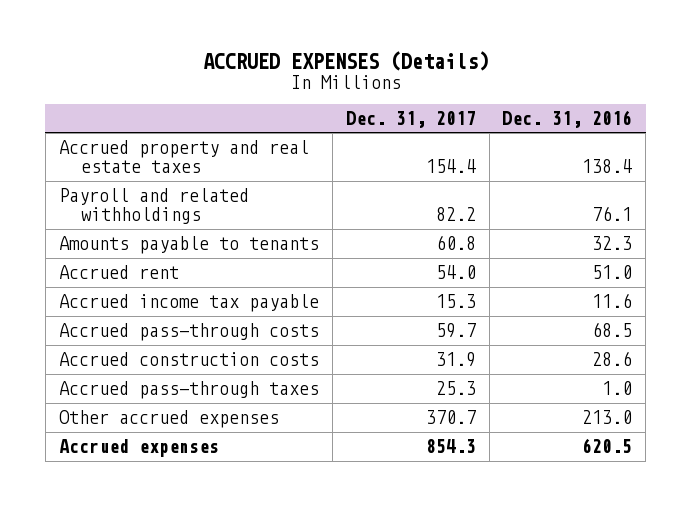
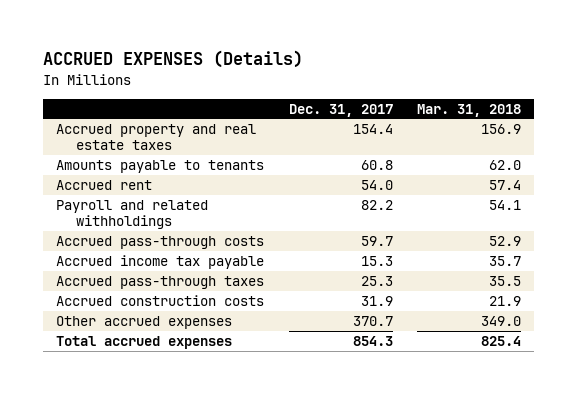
- | Dec. 31, 2017 | Dec. 31, 2016
+ | Dec. 31, 2017 | Mar. 31, 2018
moved down: Payroll and related withholdings | 82.2 | 54.1
moved down: Accrued income tax payable | 15.3 | 35.7
moved down: Accrued construction costs | 31.9 | 21.9
- Accrued expenses | 854.3 | 620.5
+ Total accrued expenses | 854.3 | 825.4

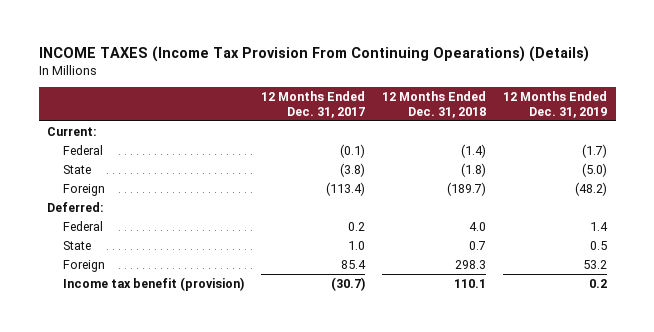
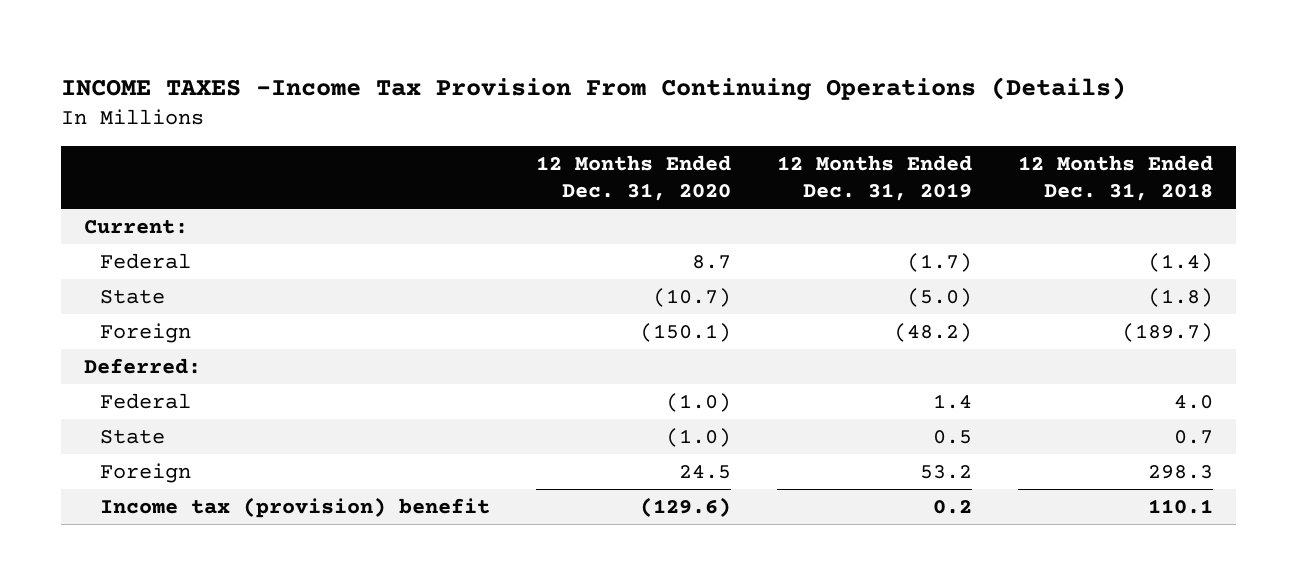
- INCOME TAXES (Income Tax Provision From Continuing Opearations) (Details)
+ INCOME TAXES -Income Tax Provision From Continuing Operations (Details)
- | 12 Months Ended Dec. 31, 2017 | 12 Months Ended Dec. 31, 2018 | 12 Months Ended Dec. 31, 2019
+ | 12 Months Ended Dec. 31, 2020 | 12 Months Ended Dec. 31, 2019 | 12 Months Ended Dec. 31, 2018
- Income tax benefit (provision) | (30.7) | 110.1 | 0.2
+ Income tax (provision) benefit | (129.6) | 0.2 | 110.1

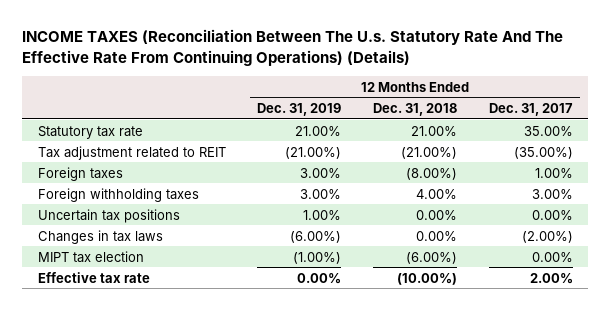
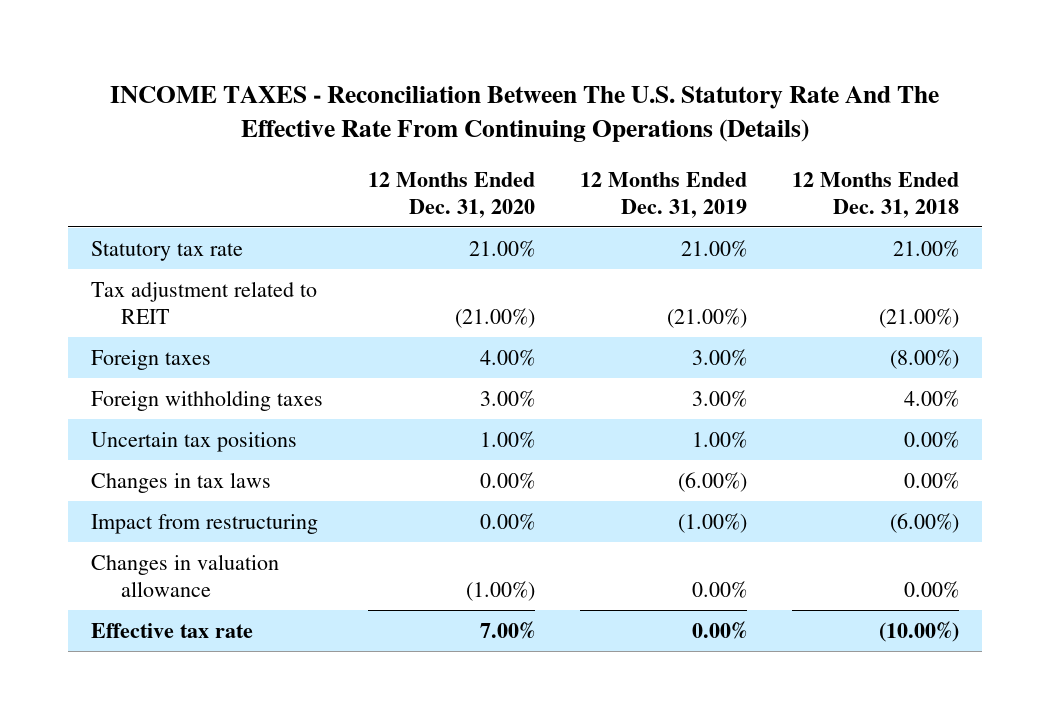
- INCOME TAXES (Reconciliation Between The U.s. Statutory Rate And The Effective Rate From Continuing Operations) (Details)
+ INCOME TAXES - Reconciliation Between The U.S. Statutory Rate And The Effective Rate From Continuing Operations (Details)
- | 12 Months Ended Dec. 31, 2019 | 12 Months Ended Dec. 31, 2018 | 12 Months Ended Dec. 31, 2017
+ | 12 Months Ended Dec. 31, 2020 | 12 Months Ended Dec. 31, 2019 | 12 Months Ended Dec. 31, 2018
- MIPT tax election | (1.00%) | (6.00%) | 0.00%
+ Impact from restructuring | 0.00% | (1.00%) | (6.00%)
+ Changes in valuation allowance | (1.00%) | 0.00% | 0.00%

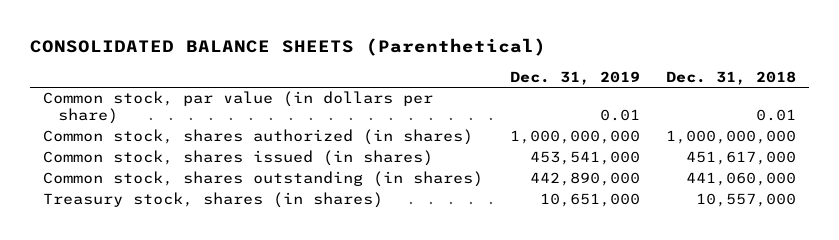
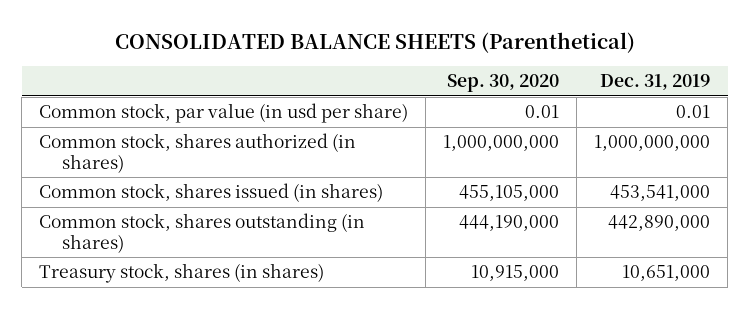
- | Dec. 31, 2019 | Dec. 31, 2018
+ | Sep. 30, 2020 | Dec. 31, 2019
- Common stock, par value (in dollars per share) | 0.01 | 0.01
+ Common stock, par value (in usd per share) | 0.01 | 0.01

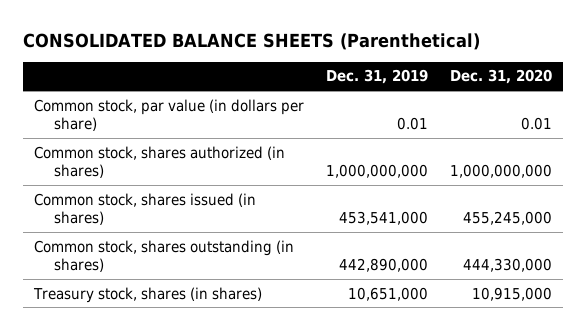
- | Sep. 30, 2020 | Dec. 31, 2019
+ | Dec. 31, 2019 | Dec. 31, 2020
- Common stock, par value (in usd per share) | 0.01 | 0.01
+ Common stock, par value (in dollars per share) | 0.01 | 0.01

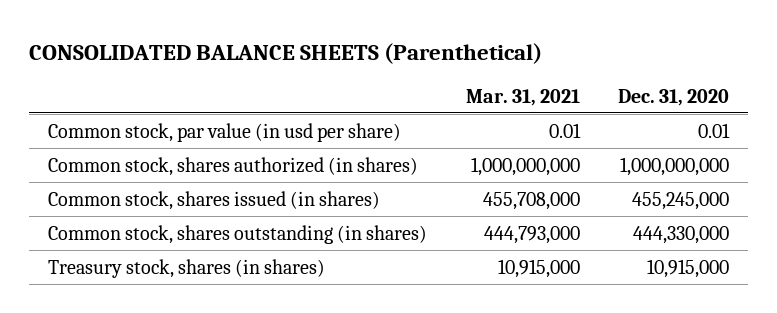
- | Dec. 31, 2019 | Dec. 31, 2020
+ | Mar. 31, 2021 | Dec. 31, 2020
- Common stock, par value (in dollars per share) | 0.01 | 0.01
+ Common stock, par value (in usd per share) | 0.01 | 0.01

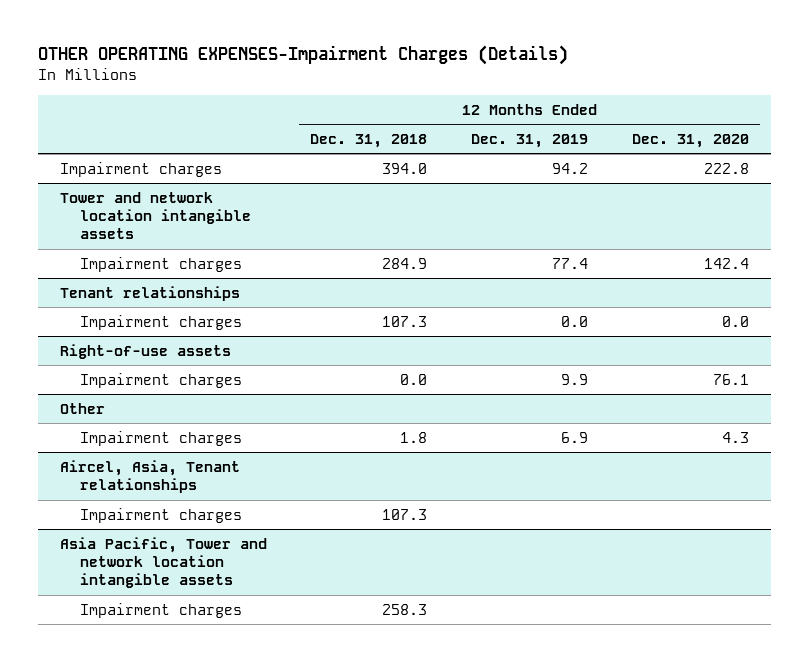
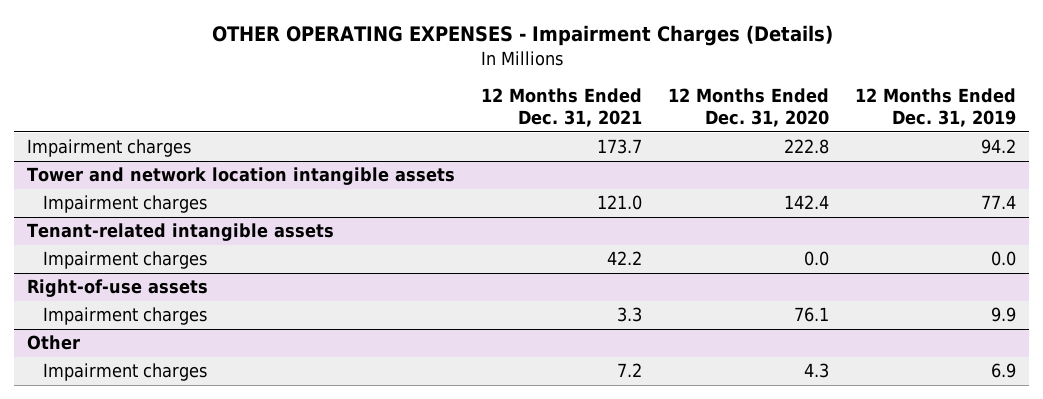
- OTHER OPERATING EXPENSES-Impairment Charges (Details)
+ OTHER OPERATING EXPENSES - Impairment Charges (Details)
- | 12 Months Ended Dec. 31, 2018 | 12 Months Ended Dec. 31, 2019 | 12 Months Ended Dec. 31, 2020
+ | 12 Months Ended Dec. 31, 2021 | 12 Months Ended Dec. 31, 2020 | 12 Months Ended Dec. 31, 2019
- Tenant relationships
+ Tenant-related intangible assets
- Aircel, Asia, Tenant relationships
- Impairment charges | 107.3 | |
- Asia Pacific, Tower and network location intangible assets
- Impairment charges | 258.3 | |

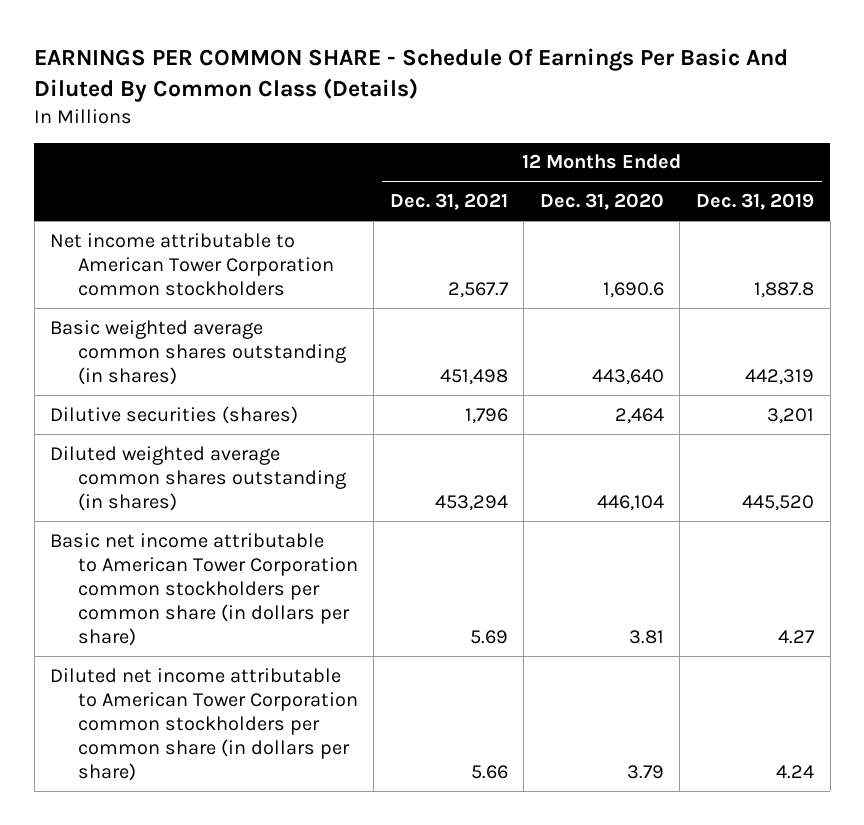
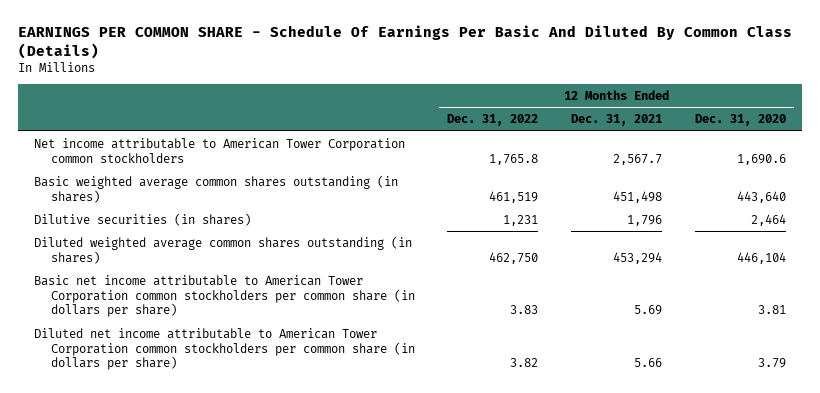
- | 12 Months Ended Dec. 31, 2021 | 12 Months Ended Dec. 31, 2020 | 12 Months Ended Dec. 31, 2019
+ | 12 Months Ended Dec. 31, 2022 | 12 Months Ended Dec. 31, 2021 | 12 Months Ended Dec. 31, 2020
- Dilutive securities (shares) | 1,796 | 2,464 | 3,201
+ Dilutive securities (in shares) | 1,231 | 1,796 | 2,464

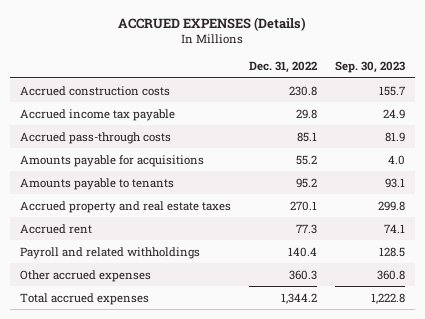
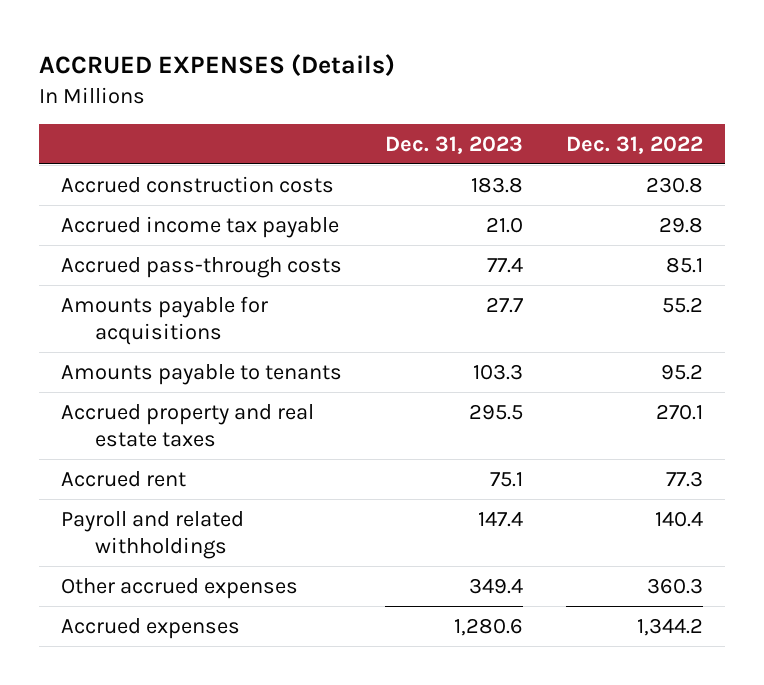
- | Dec. 31, 2022 | Sep. 30, 2023
+ | Dec. 31, 2023 | Dec. 31, 2022
- Total accrued expenses | 1,344.2 | 1,222.8
+ Accrued expenses | 1,280.6 | 1,344.2

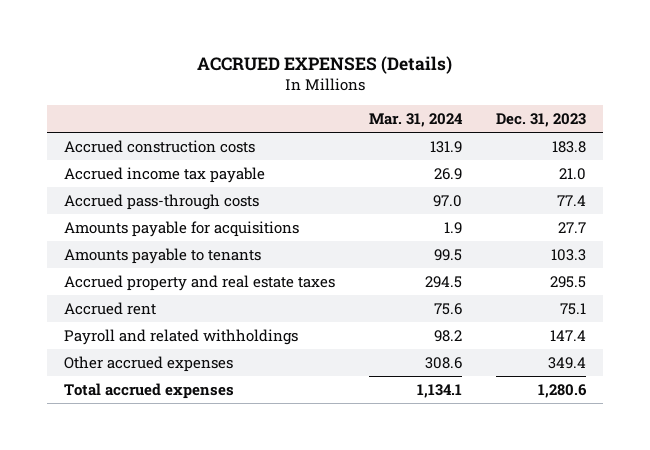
- | Dec. 31, 2023 | Dec. 31, 2022
+ | Mar. 31, 2024 | Dec. 31, 2023
- Accrued expenses | 1,280.6 | 1,344.2
+ Total accrued expenses | 1,134.1 | 1,280.6

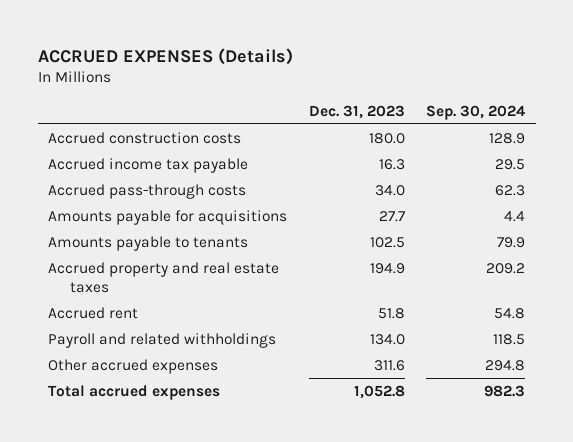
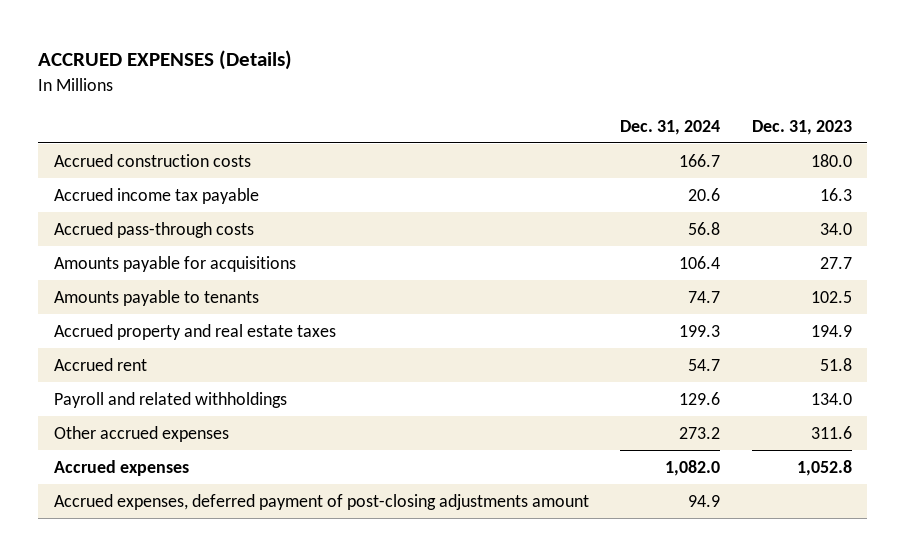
- | Dec. 31, 2023 | Sep. 30, 2024
+ | Dec. 31, 2024 | Dec. 31, 2023
- Total accrued expenses | 1,052.8 | 982.3
+ Accrued expenses | 1,082.0 | 1,052.8
+ Accrued expenses, deferred payment of post-closing adjustments amount | 94.9 |

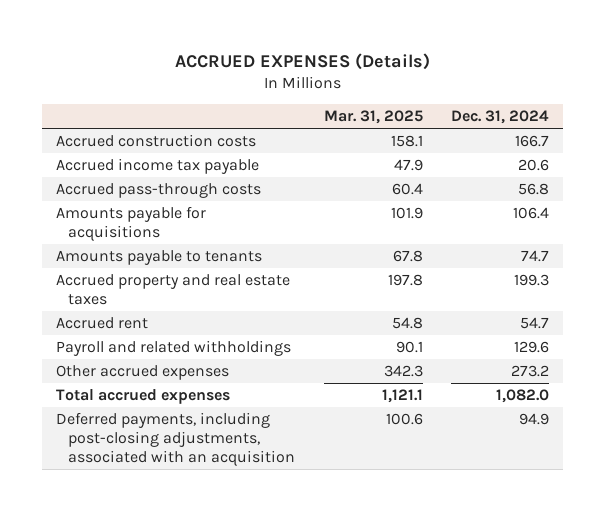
- | Dec. 31, 2024 | Dec. 31, 2023
+ | Mar. 31, 2025 | Dec. 31, 2024
- Accrued expenses | 1,082.0 | 1,052.8
- Accrued expenses, deferred payment of post-closing adjustments amount | 94.9 |
+ Total accrued expenses | 1,121.1 | 1,082.0
+ Deferred payments, including post-closing adjustments, associated with an acquisition | 100.6 | 94.9

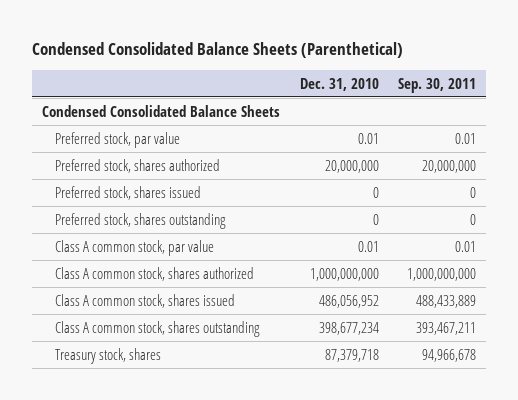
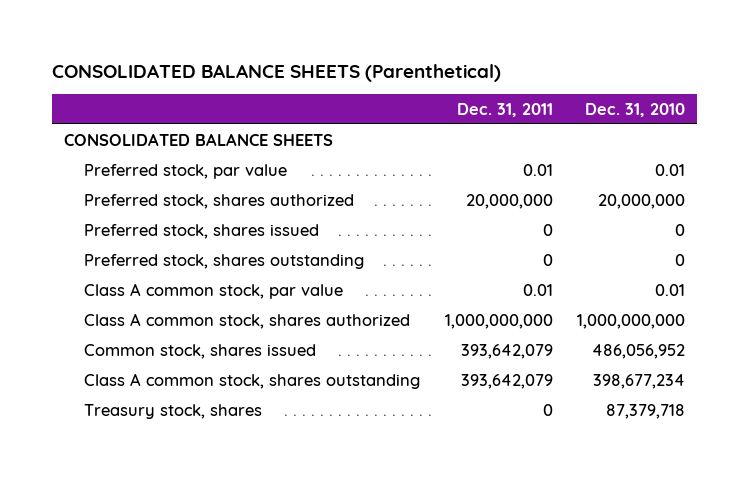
- Condensed Consolidated Balance Sheets (Parenthetical)
+ CONSOLIDATED BALANCE SHEETS (Parenthetical)
- | Dec. 31, 2010 | Sep. 30, 2011
+ | Dec. 31, 2011 | Dec. 31, 2010
- Condensed Consolidated Balance Sheets
+ CONSOLIDATED BALANCE SHEETS
- Class A common stock, shares issued | 486,056,952 | 488,433,889
+ Common stock, shares issued | 393,642,079 | 486,056,952

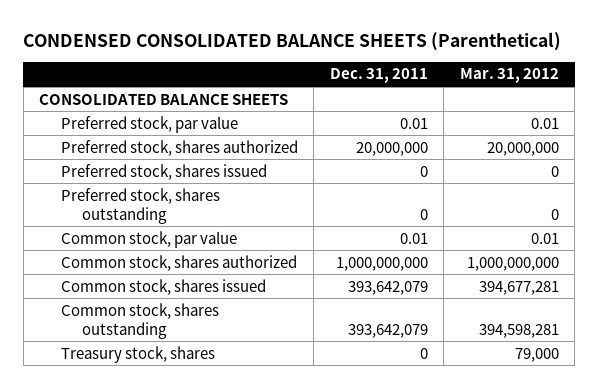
- CONSOLIDATED BALANCE SHEETS (Parenthetical)
+ CONDENSED CONSOLIDATED BALANCE SHEETS (Parenthetical)
- | Dec. 31, 2011 | Dec. 31, 2010
+ | Dec. 31, 2011 | Mar. 31, 2012
- Class A common stock, par value | 0.01 | 0.01
- Class A common stock, shares authorized | 1,000,000,000 | 1,000,000,000
+ Common stock, par value | 0.01 | 0.01
+ Common stock, shares authorized | 1,000,000,000 | 1,000,000,000
- Class A common stock, shares outstanding | 393,642,079 | 398,677,234
+ Common stock, shares outstanding | 393,642,079 | 394,598,281

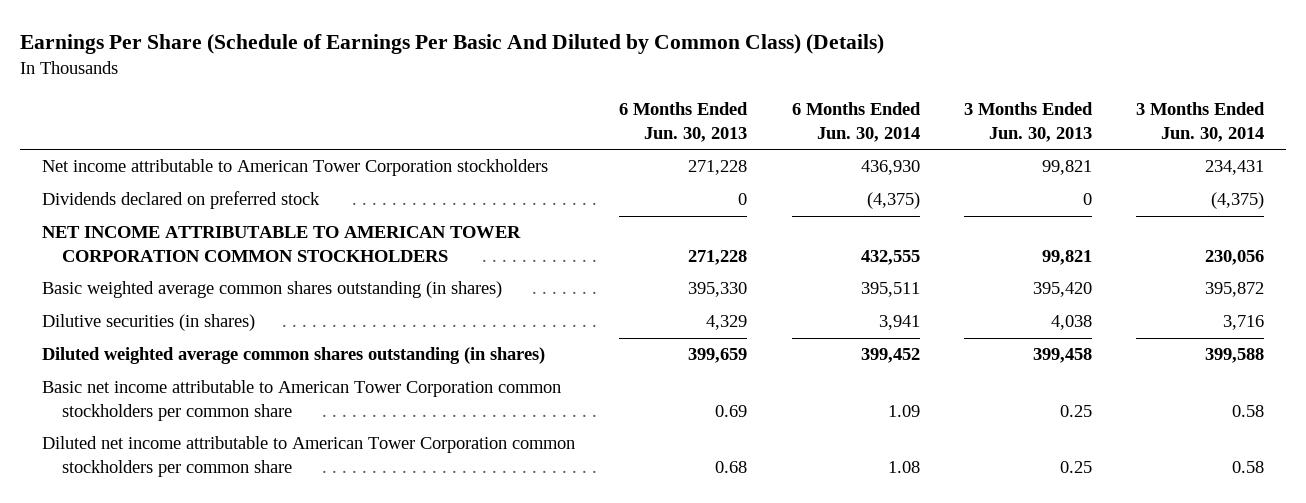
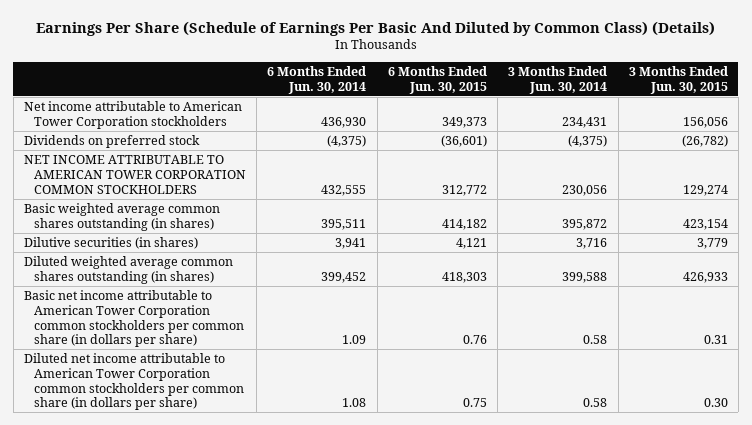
- | 6 Months Ended Jun. 30, 2013 | 6 Months Ended Jun. 30, 2014 | 3 Months Ended Jun. 30, 2013 | 3 Months Ended Jun. 30, 2014
+ | 6 Months Ended Jun. 30, 2014 | 6 Months Ended Jun. 30, 2015 | 3 Months Ended Jun. 30, 2014 | 3 Months Ended Jun. 30, 2015
- Dividends declared on preferred stock | 0 | (4,375) | 0 | (4,375)
+ Dividends on preferred stock | (4,375) | (36,601) | (4,375) | (26,782)
- Basic net income attributable to American Tower Corporation common stockholders per common share | 0.69 | 1.09 | 0.25 | 0.58
- Diluted net income attributable to American Tower Corporation common stockholders per common share | 0.68 | 1.08 | 0.25 | 0.58
+ Basic net income attributable to American Tower Corporation common stockholders per common share (in dollars per share) | 1.09 | 0.76 | 0.58 | 0.31
+ Diluted net income attributable to American Tower Corporation common stockholders per common share (in dollars per share) | 1.08 | 0.75 | 0.58 | 0.30

